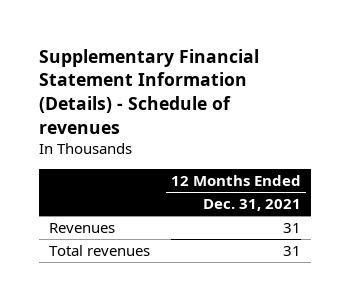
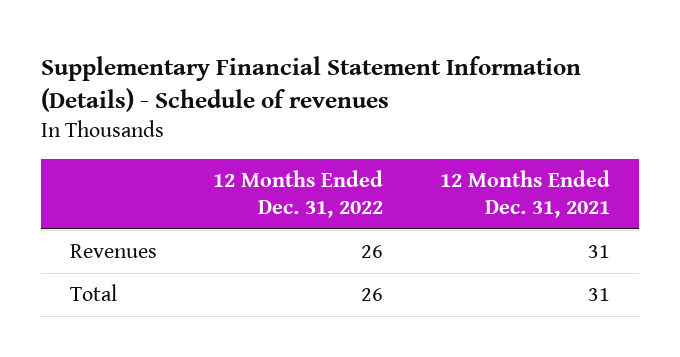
- | 12 Months Ended Dec. 31, 2021
+ | 12 Months Ended Dec. 31, 2022 | 12 Months Ended Dec. 31, 2021
- Total revenues | 31
+ Total | 26 | 31

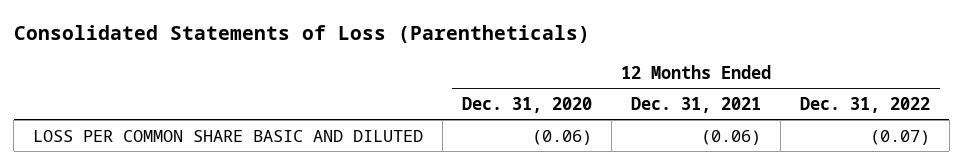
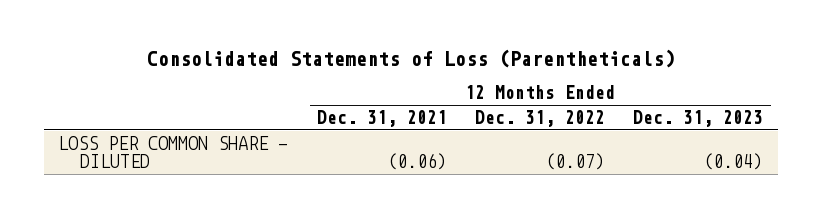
- | 12 Months Ended Dec. 31, 2020 | 12 Months Ended Dec. 31, 2021 | 12 Months Ended Dec. 31, 2022
+ | 12 Months Ended Dec. 31, 2021 | 12 Months Ended Dec. 31, 2022 | 12 Months Ended Dec. 31, 2023
- LOSS PER COMMON SHARE BASIC AND DILUTED | (0.06) | (0.06) | (0.07)
+ LOSS PER COMMON SHARE - DILUTED | (0.06) | (0.07) | (0.04)

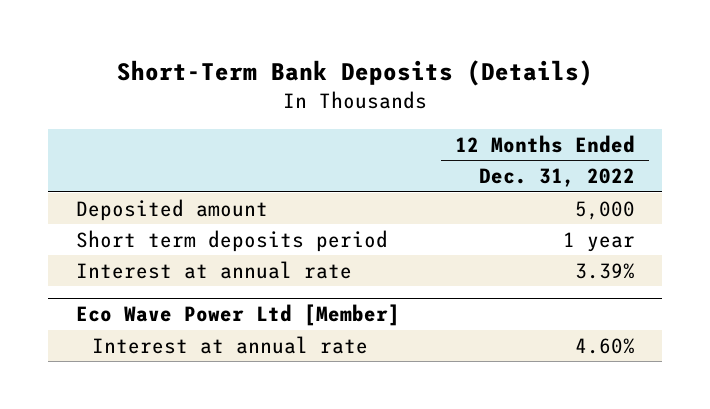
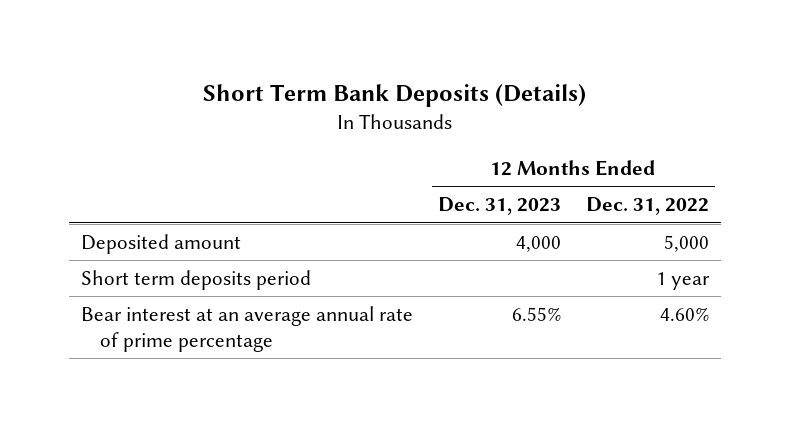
- Short-Term Bank Deposits (Details)
+ Short Term Bank Deposits (Details)
- | 12 Months Ended Dec. 31, 2022
+ | 12 Months Ended Dec. 31, 2023 | 12 Months Ended Dec. 31, 2022
- Interest at annual rate | 3.39%
- Eco Wave Power Ltd [Member]
- Interest at annual rate | 4.60%
+ Bear interest at an average annual rate of prime percentage | 6.55% | 4.60%

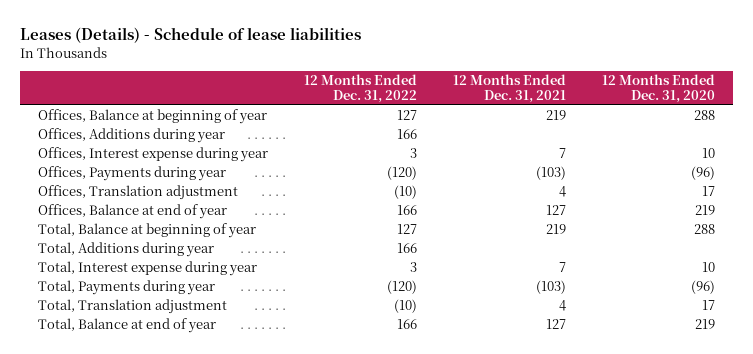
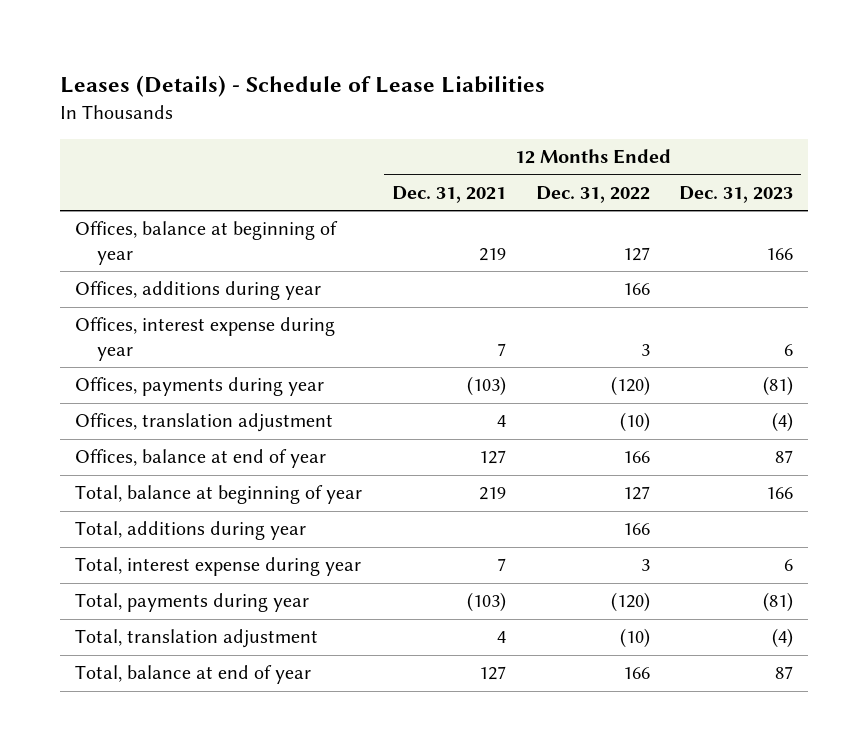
- Leases (Details) - Schedule of lease liabilities
+ Leases (Details) - Schedule of Lease Liabilities
- | 12 Months Ended Dec. 31, 2022 | 12 Months Ended Dec. 31, 2021 | 12 Months Ended Dec. 31, 2020
+ | 12 Months Ended Dec. 31, 2021 | 12 Months Ended Dec. 31, 2022 | 12 Months Ended Dec. 31, 2023
- Offices, Balance at beginning of year | 127 | 219 | 288
- Offices, Additions during year | 166 | |
- Offices, Interest expense during year | 3 | 7 | 10
- Offices, Payments during year | (120) | (103) | (96)
- Offices, Translation adjustment | (10) | 4 | 17
- Offices, Balance at end of year | 166 | 127 | 219
- Total, Balance at beginning of year | 127 | 219 | 288
- Total, Additions during year | 166 | |
- Total, Interest expense during year | 3 | 7 | 10
- Total, Payments during year | (120) | (103) | (96)
- Total, Translation adjustment | (10) | 4 | 17
- Total, Balance at end of year | 166 | 127 | 219
+ Offices, balance at beginning of year | 219 | 127 | 166
+ Offices, additions during year | | 166 |
+ Offices, interest expense during year | 7 | 3 | 6
+ Offices, payments during year | (103) | (120) | (81)
+ Offices, translation adjustment | 4 | (10) | (4)
+ Offices, balance at end of year | 127 | 166 | 87
+ Total, balance at beginning of year | 219 | 127 | 166
+ Total, additions during year | | 166 |
+ Total, interest expense during year | 7 | 3 | 6
+ Total, payments during year | (103) | (120) | (81)
+ Total, translation adjustment | 4 | (10) | (4)
+ Total, balance at end of year | 127 | 166 | 87

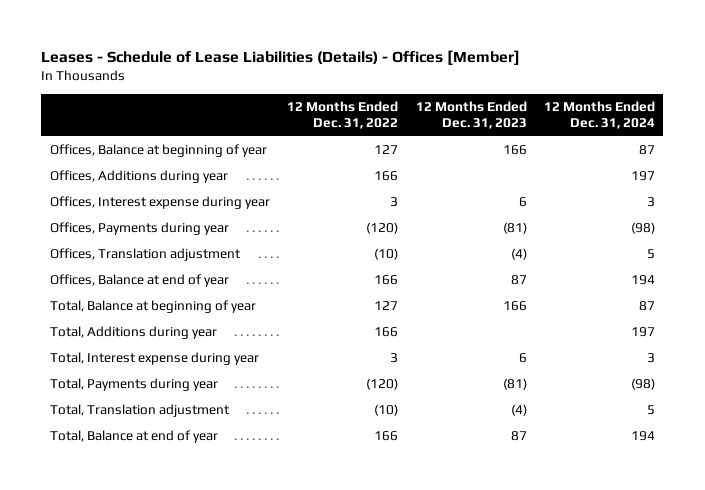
- Leases (Details) - Schedule of Lease Liabilities
+ Leases - Schedule of Lease Liabilities (Details) - Offices [Member]
- | 12 Months Ended Dec. 31, 2021 | 12 Months Ended Dec. 31, 2022 | 12 Months Ended Dec. 31, 2023
+ | 12 Months Ended Dec. 31, 2022 | 12 Months Ended Dec. 31, 2023 | 12 Months Ended Dec. 31, 2024
- Offices, balance at beginning of year | 219 | 127 | 166
- Offices, additions during year | | 166 |
- Offices, interest expense during year | 7 | 3 | 6
- Offices, payments during year | (103) | (120) | (81)
- Offices, translation adjustment | 4 | (10) | (4)
- Offices, balance at end of year | 127 | 166 | 87
- Total, balance at beginning of year | 219 | 127 | 166
- Total, additions during year | | 166 |
- Total, interest expense during year | 7 | 3 | 6
- Total, payments during year | (103) | (120) | (81)
- Total, translation adjustment | 4 | (10) | (4)
- Total, balance at end of year | 127 | 166 | 87
+ Offices, Balance at beginning of year | 127 | 166 | 87
+ Offices, Additions during year | 166 | | 197
+ Offices, Interest expense during year | 3 | 6 | 3
+ Offices, Payments during year | (120) | (81) | (98)
+ Offices, Translation adjustment | (10) | (4) | 5
+ Offices, Balance at end of year | 166 | 87 | 194
+ Total, Balance at beginning of year | 127 | 166 | 87
+ Total, Additions during year | 166 | | 197
+ Total, Interest expense during year | 3 | 6 | 3
+ Total, Payments during year | (120) | (81) | (98)
+ Total, Translation adjustment | (10) | (4) | 5
+ Total, Balance at end of year | 166 | 87 | 194

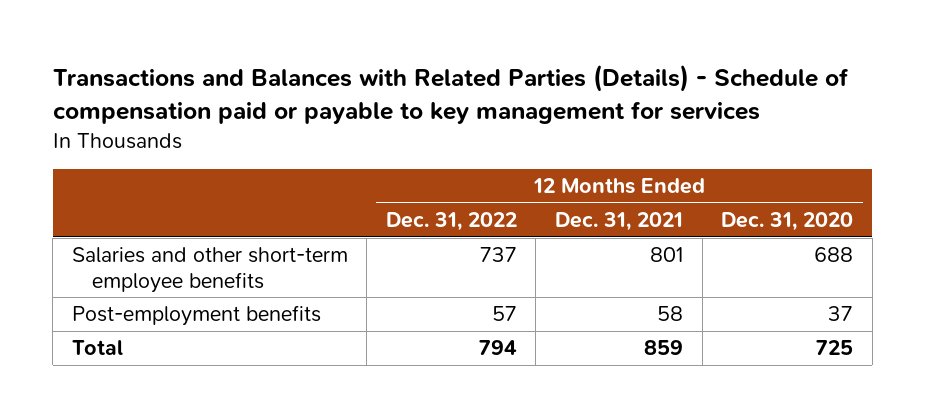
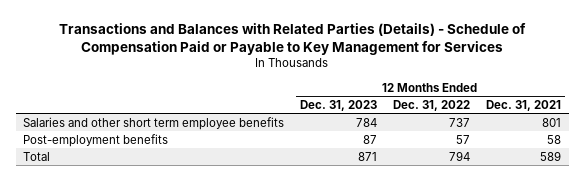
- Transactions and Balances with Related Parties (Details) - Schedule of compensation paid or payable to key management for services
+ Transactions and Balances with Related Parties (Details) - Schedule of Compensation Paid or Payable to Key Management for Services
- | 12 Months Ended Dec. 31, 2022 | 12 Months Ended Dec. 31, 2021 | 12 Months Ended Dec. 31, 2020
+ | 12 Months Ended Dec. 31, 2023 | 12 Months Ended Dec. 31, 2022 | 12 Months Ended Dec. 31, 2021
- Salaries and other short-term employee benefits | 737 | 801 | 688
+ Salaries and other short term employee benefits | 784 | 737 | 801
- Total | 794 | 859 | 725
+ Total | 871 | 794 | 589

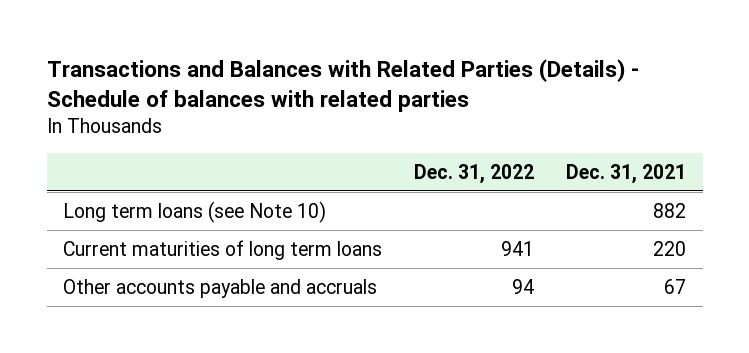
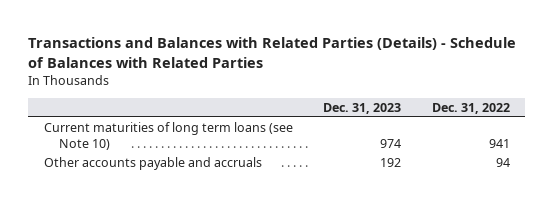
- Transactions and Balances with Related Parties (Details) - Schedule of balances with related parties
+ Transactions and Balances with Related Parties (Details) - Schedule of Balances with Related Parties
- | Dec. 31, 2022 | Dec. 31, 2021
+ | Dec. 31, 2023 | Dec. 31, 2022
- Long term loans (see Note 10) | | 882
- Current maturities of long term loans | 941 | 220
+ Current maturities of long term loans (see Note 10) | 974 | 941

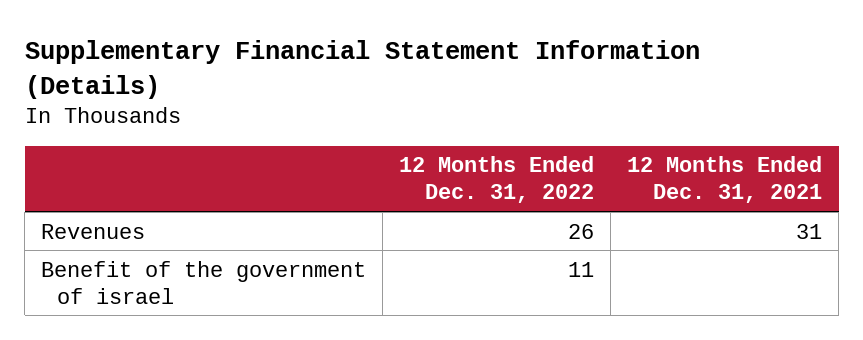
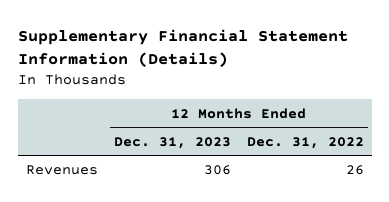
- | 12 Months Ended Dec. 31, 2022 | 12 Months Ended Dec. 31, 2021
+ | 12 Months Ended Dec. 31, 2023 | 12 Months Ended Dec. 31, 2022
- Benefit of the government of israel | 11 |

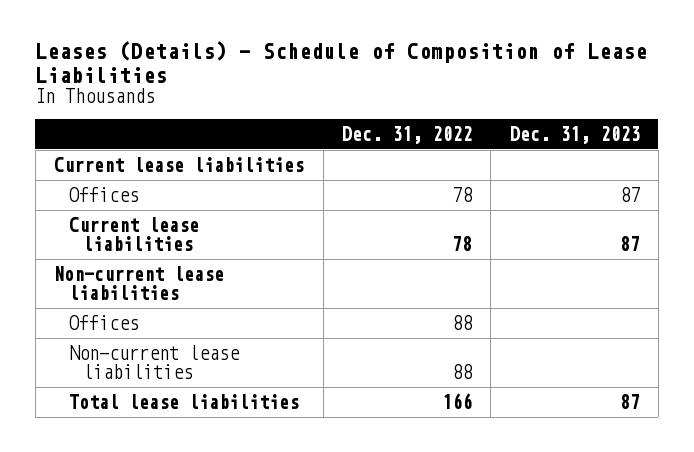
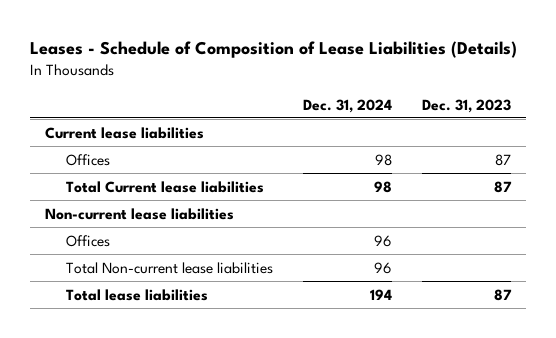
- Leases (Details) - Schedule of Composition of Lease Liabilities
+ Leases - Schedule of Composition of Lease Liabilities (Details)
- | Dec. 31, 2022 | Dec. 31, 2023
+ | Dec. 31, 2024 | Dec. 31, 2023
- Current lease liabilities | 78 | 87
+ Total Current lease liabilities | 98 | 87
- Non-current lease liabilities | 88 |
+ Total Non-current lease liabilities | 96 |

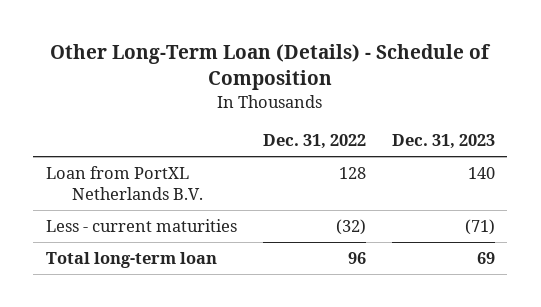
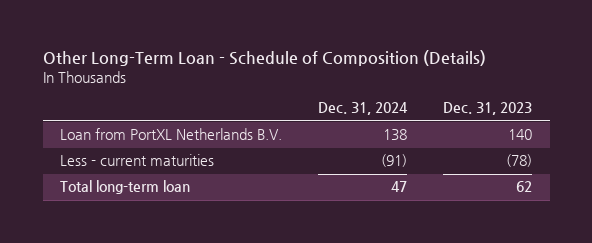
- Other Long-Term Loan (Details) - Schedule of Composition
+ Other Long-Term Loan - Schedule of Composition (Details)
- | Dec. 31, 2022 | Dec. 31, 2023
+ | Dec. 31, 2024 | Dec. 31, 2023
- Less - current maturities | (32) | (71)
- Total long-term loan | 96 | 69
+ Less - current maturities | (91) | (78)
+ Total long-term loan | 47 | 62

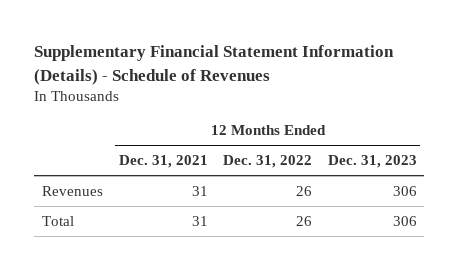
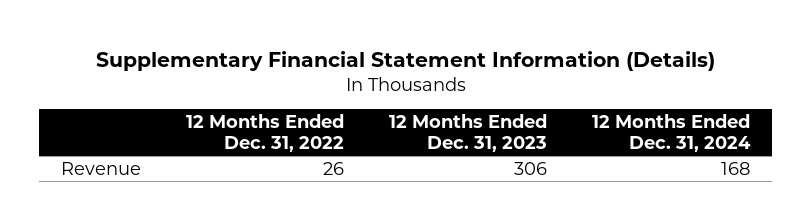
- Supplementary Financial Statement Information (Details) - Schedule of Revenues
+ Supplementary Financial Statement Information (Details)
- | 12 Months Ended Dec. 31, 2021 | 12 Months Ended Dec. 31, 2022 | 12 Months Ended Dec. 31, 2023
+ | 12 Months Ended Dec. 31, 2022 | 12 Months Ended Dec. 31, 2023 | 12 Months Ended Dec. 31, 2024
- Revenues | 31 | 26 | 306
- Total | 31 | 26 | 306
+ Revenue | 26 | 306 | 168

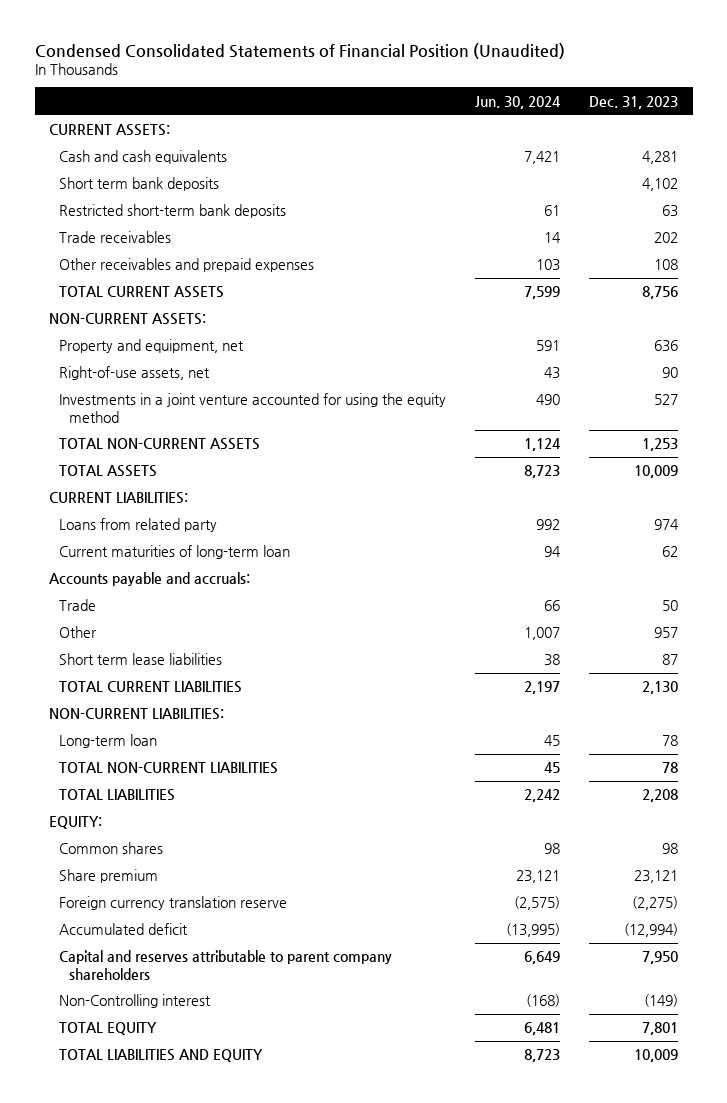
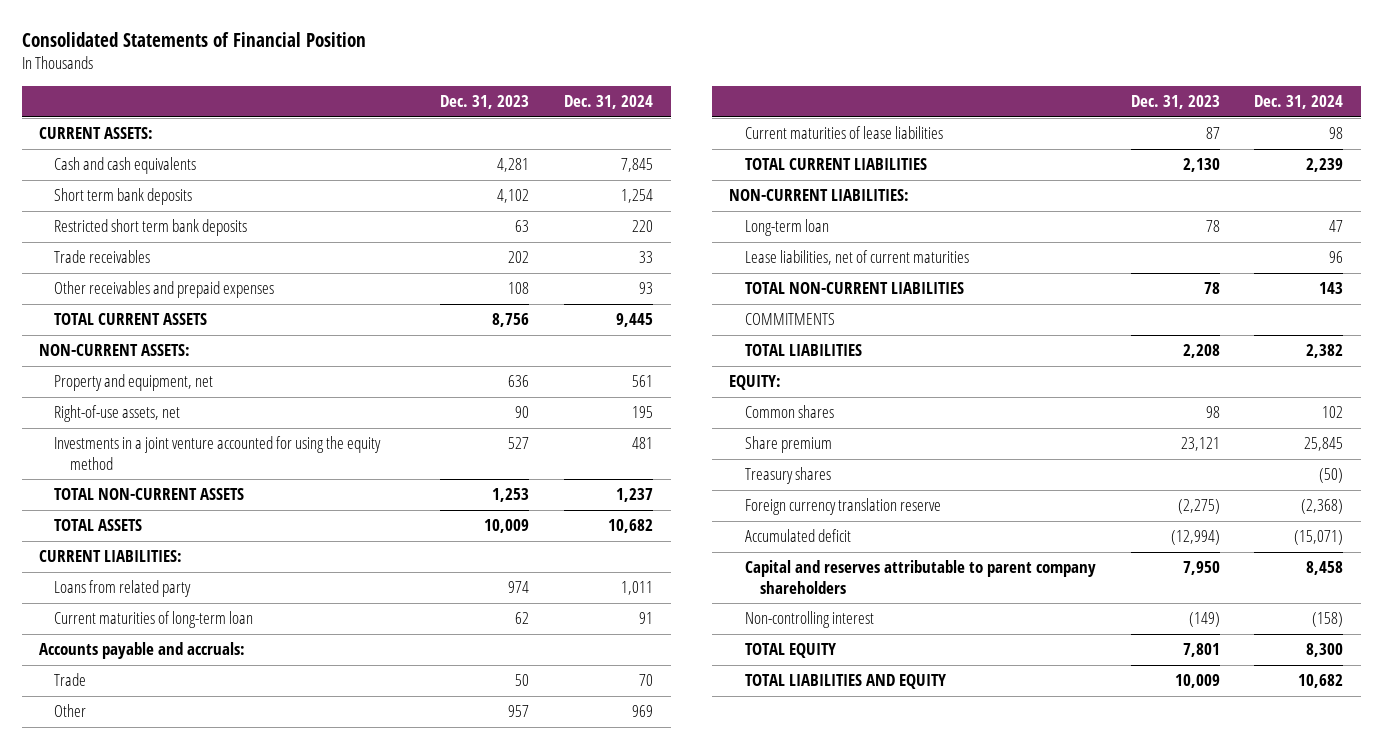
- Condensed Consolidated Statements of Financial Position (Unaudited)
+ Consolidated Statements of Financial Position
- | Jun. 30, 2024 | Dec. 31, 2023
+ | Dec. 31, 2023 | Dec. 31, 2024
- Restricted short-term bank deposits | 61 | 63
+ Restricted short term bank deposits | 63 | 220
- Short term lease liabilities | 38 | 87
+ Current maturities of lease liabilities | 87 | 98
+ Lease liabilities, net of current maturities | | 96
+ COMMITMENTS
+ Treasury shares | | (50)
- Non-Controlling interest | (168) | (149)
+ Non-controlling interest | (149) | (158)

